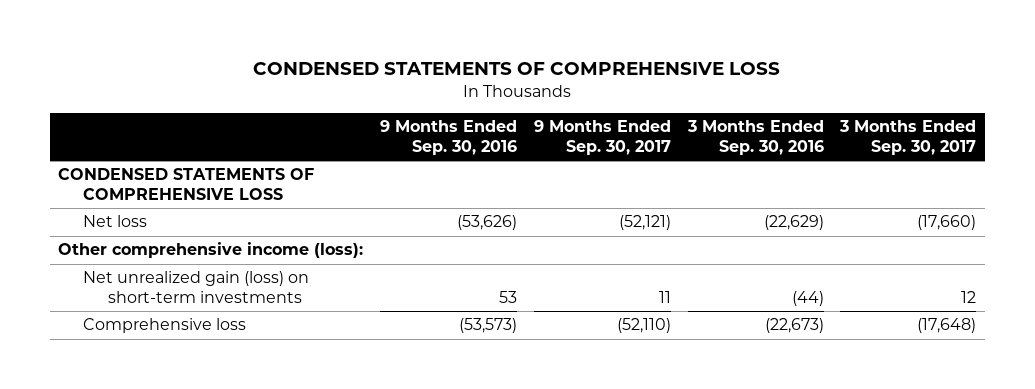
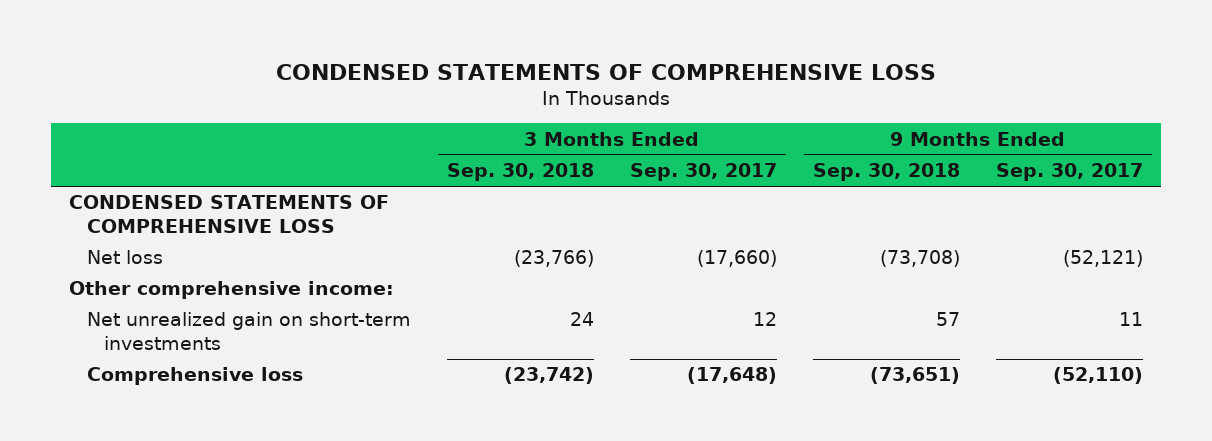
- | 9 Months Ended Sep. 30, 2016 | 9 Months Ended Sep. 30, 2017 | 3 Months Ended Sep. 30, 2016 | 3 Months Ended Sep. 30, 2017
+ | 3 Months Ended Sep. 30, 2018 | 3 Months Ended Sep. 30, 2017 | 9 Months Ended Sep. 30, 2018 | 9 Months Ended Sep. 30, 2017
- Other comprehensive income (loss):
- Net unrealized gain (loss) on short-term investments | 53 | 11 | (44) | 12
+ Other comprehensive income:
+ Net unrealized gain on short-term investments | 24 | 12 | 57 | 11

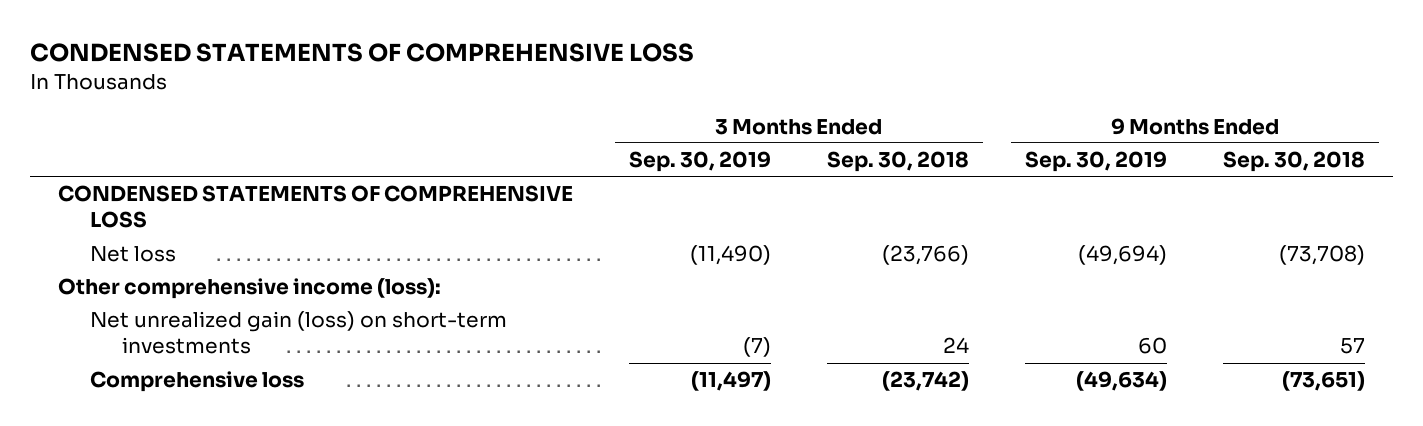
- | 3 Months Ended Sep. 30, 2018 | 3 Months Ended Sep. 30, 2017 | 9 Months Ended Sep. 30, 2018 | 9 Months Ended Sep. 30, 2017
+ | 3 Months Ended Sep. 30, 2019 | 3 Months Ended Sep. 30, 2018 | 9 Months Ended Sep. 30, 2019 | 9 Months Ended Sep. 30, 2018
- Other comprehensive income:
- Net unrealized gain on short-term investments | 24 | 12 | 57 | 11
+ Other comprehensive income (loss):
+ Net unrealized gain (loss) on short-term investments | (7) | 24 | 60 | 57

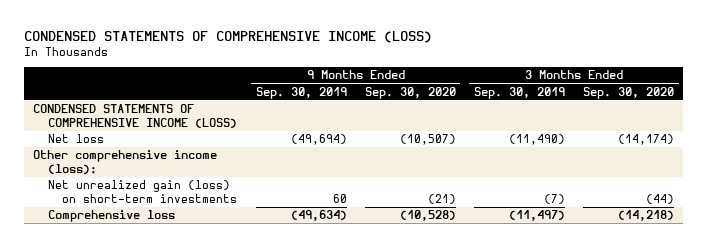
- CONDENSED STATEMENTS OF COMPREHENSIVE LOSS
+ CONDENSED STATEMENTS OF COMPREHENSIVE INCOME (LOSS)
- | 3 Months Ended Sep. 30, 2019 | 3 Months Ended Sep. 30, 2018 | 9 Months Ended Sep. 30, 2019 | 9 Months Ended Sep. 30, 2018
+ | 9 Months Ended Sep. 30, 2019 | 9 Months Ended Sep. 30, 2020 | 3 Months Ended Sep. 30, 2019 | 3 Months Ended Sep. 30, 2020
- CONDENSED STATEMENTS OF COMPREHENSIVE LOSS
+ CONDENSED STATEMENTS OF COMPREHENSIVE INCOME (LOSS)

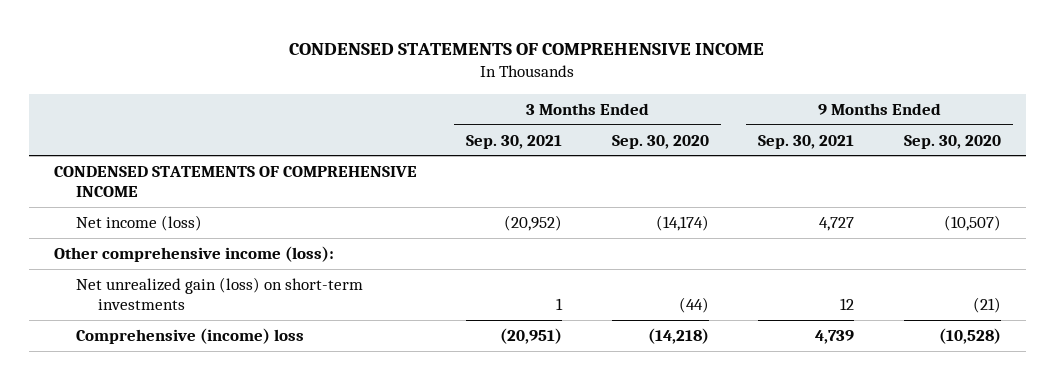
- CONDENSED STATEMENTS OF COMPREHENSIVE INCOME (LOSS)
+ CONDENSED STATEMENTS OF COMPREHENSIVE INCOME
- | 9 Months Ended Sep. 30, 2019 | 9 Months Ended Sep. 30, 2020 | 3 Months Ended Sep. 30, 2019 | 3 Months Ended Sep. 30, 2020
+ | 3 Months Ended Sep. 30, 2021 | 3 Months Ended Sep. 30, 2020 | 9 Months Ended Sep. 30, 2021 | 9 Months Ended Sep. 30, 2020
- CONDENSED STATEMENTS OF COMPREHENSIVE INCOME (LOSS)
- Net loss | (49,694) | (10,507) | (11,490) | (14,174)
+ CONDENSED STATEMENTS OF COMPREHENSIVE INCOME
+ Net income (loss) | (20,952) | (14,174) | 4,727 | (10,507)
- Comprehensive loss | (49,634) | (10,528) | (11,497) | (14,218)
+ Comprehensive (income) loss | (20,951) | (14,218) | 4,739 | (10,528)

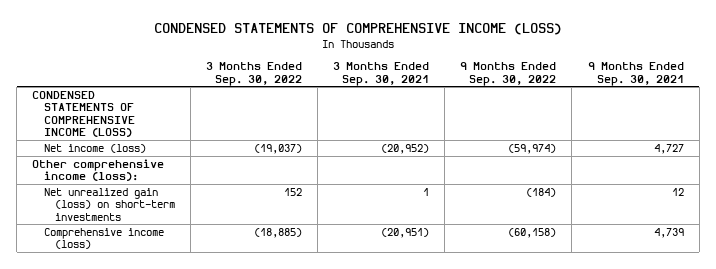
- CONDENSED STATEMENTS OF COMPREHENSIVE INCOME
+ CONDENSED STATEMENTS OF COMPREHENSIVE INCOME (LOSS)
- | 3 Months Ended Sep. 30, 2021 | 3 Months Ended Sep. 30, 2020 | 9 Months Ended Sep. 30, 2021 | 9 Months Ended Sep. 30, 2020
+ | 3 Months Ended Sep. 30, 2022 | 3 Months Ended Sep. 30, 2021 | 9 Months Ended Sep. 30, 2022 | 9 Months Ended Sep. 30, 2021
- CONDENSED STATEMENTS OF COMPREHENSIVE INCOME
+ CONDENSED STATEMENTS OF COMPREHENSIVE INCOME (LOSS)
- Comprehensive (income) loss | (20,951) | (14,218) | 4,739 | (10,528)
+ Comprehensive income (loss) | (18,885) | (20,951) | (60,158) | 4,739

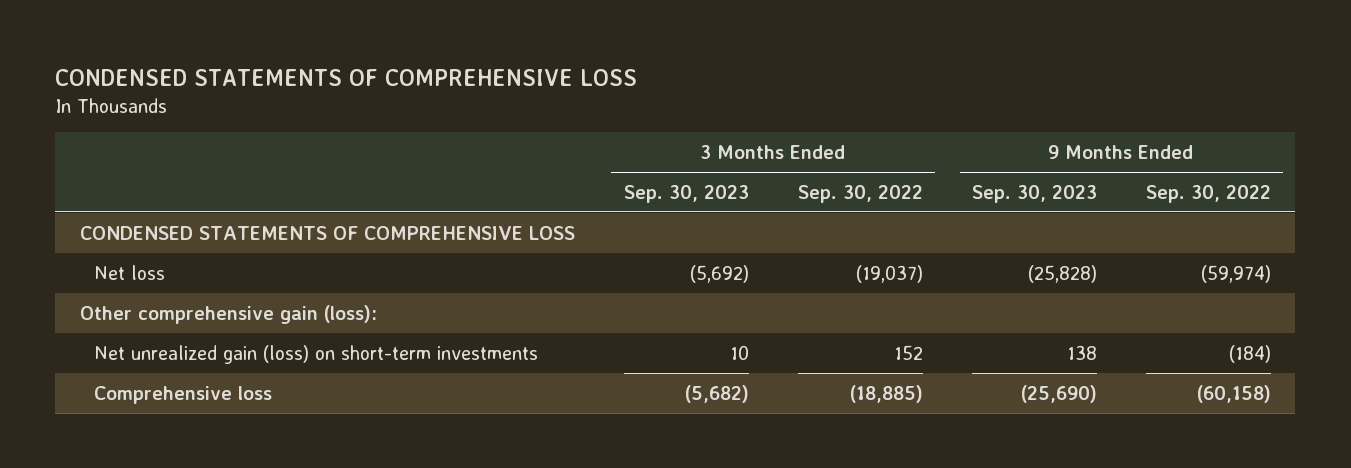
- CONDENSED STATEMENTS OF COMPREHENSIVE INCOME (LOSS)
+ CONDENSED STATEMENTS OF COMPREHENSIVE LOSS
- | 3 Months Ended Sep. 30, 2022 | 3 Months Ended Sep. 30, 2021 | 9 Months Ended Sep. 30, 2022 | 9 Months Ended Sep. 30, 2021
+ | 3 Months Ended Sep. 30, 2023 | 3 Months Ended Sep. 30, 2022 | 9 Months Ended Sep. 30, 2023 | 9 Months Ended Sep. 30, 2022
- CONDENSED STATEMENTS OF COMPREHENSIVE INCOME (LOSS)
- Net income (loss) | (19,037) | (20,952) | (59,974) | 4,727
- Other comprehensive income (loss):
+ CONDENSED STATEMENTS OF COMPREHENSIVE LOSS
+ Net loss | (5,692) | (19,037) | (25,828) | (59,974)
+ Other comprehensive gain (loss):
- Comprehensive income (loss) | (18,885) | (20,951) | (60,158) | 4,739
+ Comprehensive loss | (5,682) | (18,885) | (25,690) | (60,158)

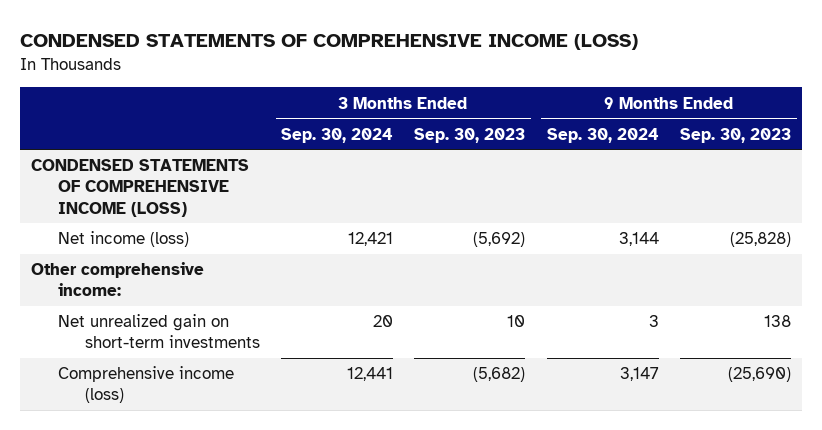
- CONDENSED STATEMENTS OF COMPREHENSIVE LOSS
+ CONDENSED STATEMENTS OF COMPREHENSIVE INCOME (LOSS)
- | 3 Months Ended Sep. 30, 2023 | 3 Months Ended Sep. 30, 2022 | 9 Months Ended Sep. 30, 2023 | 9 Months Ended Sep. 30, 2022
+ | 3 Months Ended Sep. 30, 2024 | 3 Months Ended Sep. 30, 2023 | 9 Months Ended Sep. 30, 2024 | 9 Months Ended Sep. 30, 2023
- CONDENSED STATEMENTS OF COMPREHENSIVE LOSS
- Net loss | (5,692) | (19,037) | (25,828) | (59,974)
- Other comprehensive gain (loss):
- Net unrealized gain (loss) on short-term investments | 10 | 152 | 138 | (184)
- Comprehensive loss | (5,682) | (18,885) | (25,690) | (60,158)
+ CONDENSED STATEMENTS OF COMPREHENSIVE INCOME (LOSS)
+ Net income (loss) | 12,421 | (5,692) | 3,144 | (25,828)
+ Other comprehensive income:
+ Net unrealized gain on short-term investments | 20 | 10 | 3 | 138
+ Comprehensive income (loss) | 12,441 | (5,682) | 3,147 | (25,690)

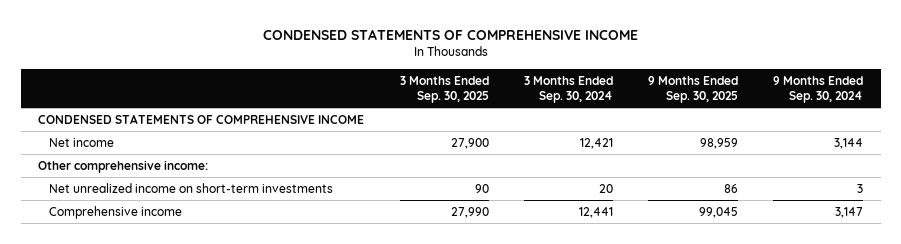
- CONDENSED STATEMENTS OF COMPREHENSIVE INCOME (LOSS)
+ CONDENSED STATEMENTS OF COMPREHENSIVE INCOME
- | 3 Months Ended Sep. 30, 2024 | 3 Months Ended Sep. 30, 2023 | 9 Months Ended Sep. 30, 2024 | 9 Months Ended Sep. 30, 2023
+ | 3 Months Ended Sep. 30, 2025 | 3 Months Ended Sep. 30, 2024 | 9 Months Ended Sep. 30, 2025 | 9 Months Ended Sep. 30, 2024
- CONDENSED STATEMENTS OF COMPREHENSIVE INCOME (LOSS)
- Net income (loss) | 12,421 | (5,692) | 3,144 | (25,828)
+ CONDENSED STATEMENTS OF COMPREHENSIVE INCOME
+ Net income | 27,900 | 12,421 | 98,959 | 3,144
- Net unrealized gain on short-term investments | 20 | 10 | 3 | 138
- Comprehensive income (loss) | 12,441 | (5,682) | 3,147 | (25,690)
+ Net unrealized income on short-term investments | 90 | 20 | 86 | 3
+ Comprehensive income | 27,990 | 12,441 | 99,045 | 3,147

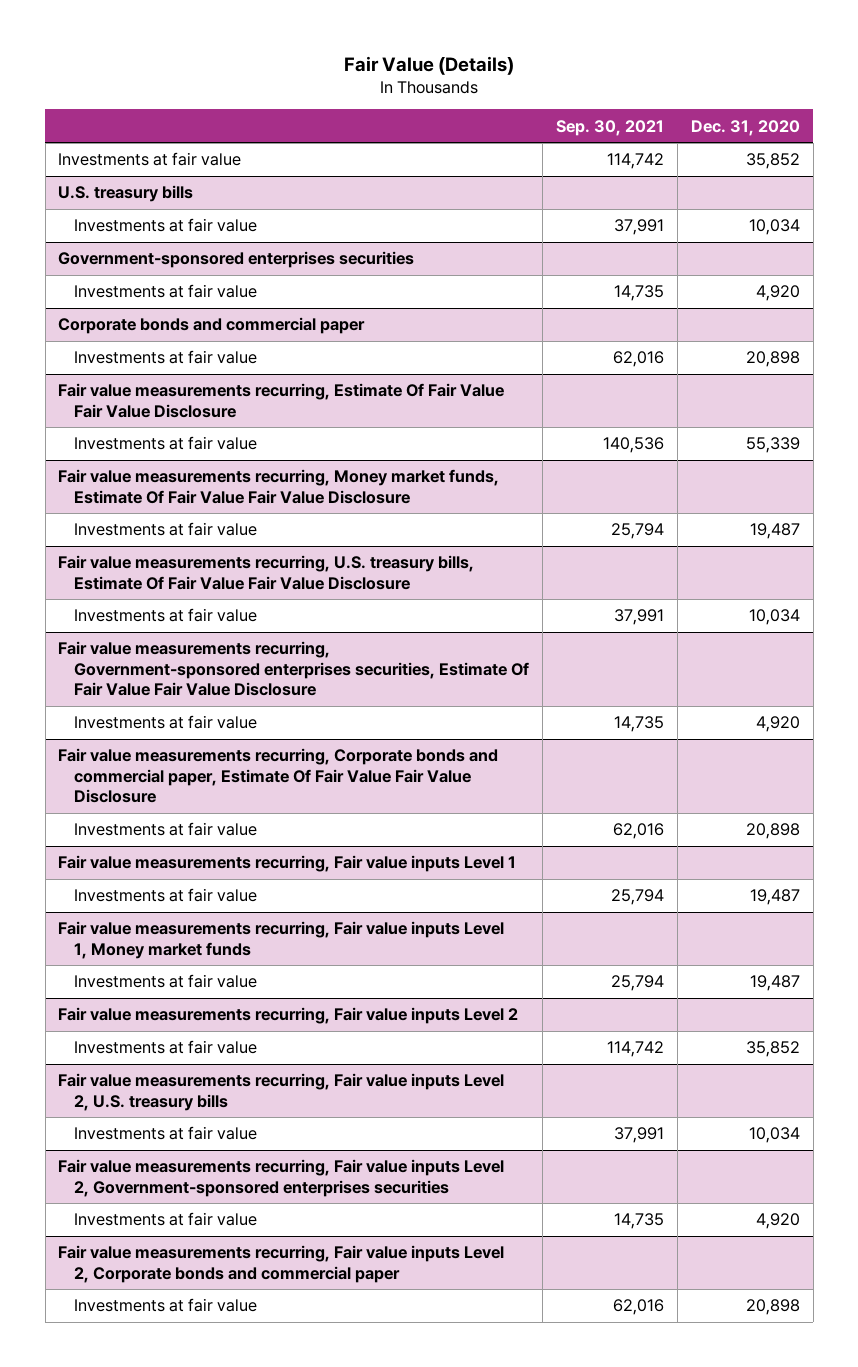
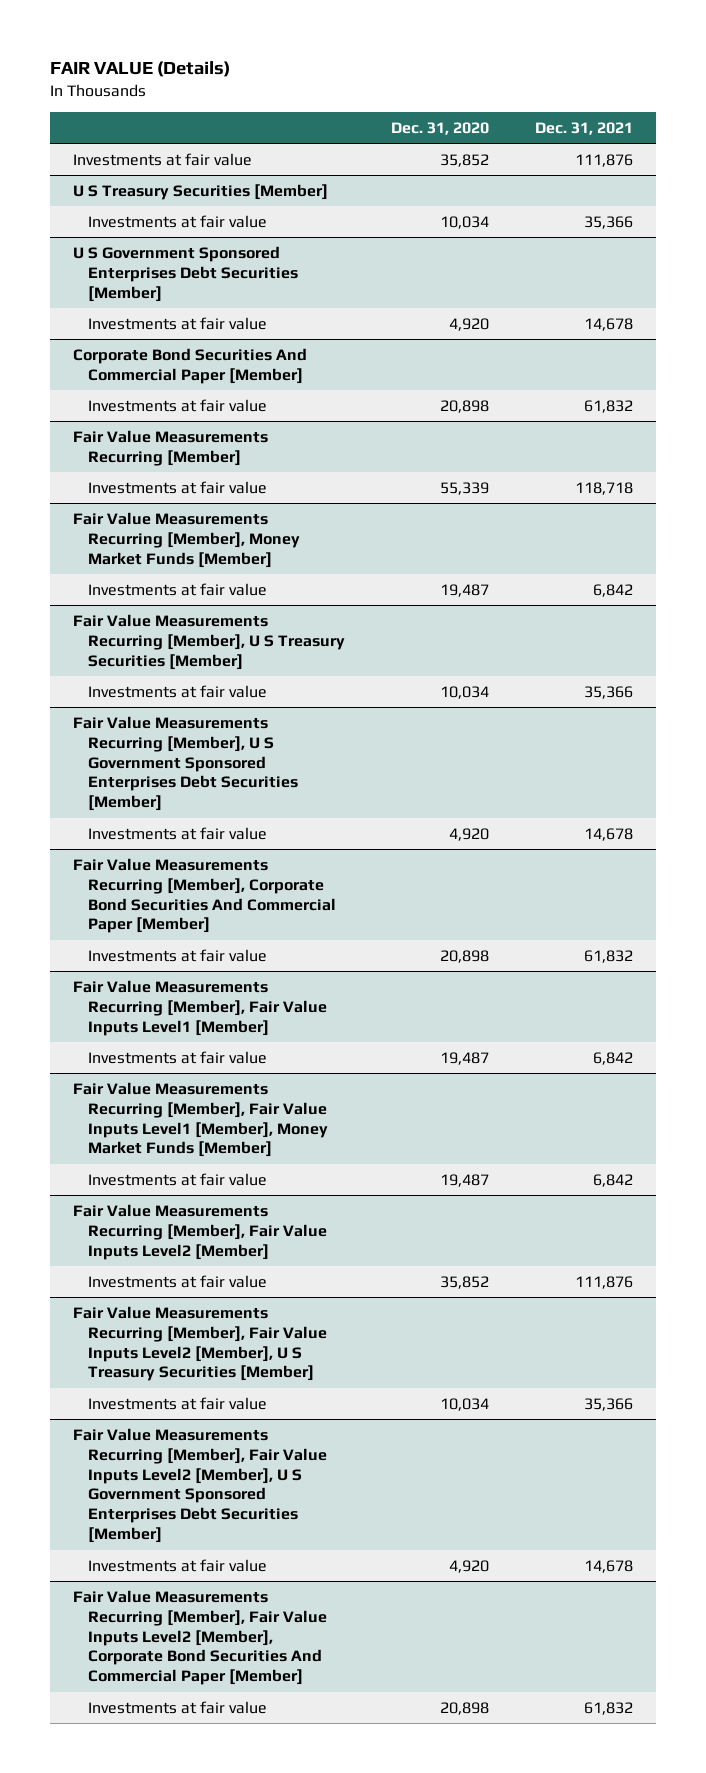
- Fair Value (Details)
+ FAIR VALUE (Details)
- | Sep. 30, 2021 | Dec. 31, 2020
+ | Dec. 31, 2020 | Dec. 31, 2021
- U.S. treasury bills
+ U S Treasury Securities [Member]
- Government-sponsored enterprises securities
+ U S Government Sponsored Enterprises Debt Securities [Member]
- Corporate bonds and commercial paper
+ Corporate Bond Securities And Commercial Paper [Member]
- Fair value measurements recurring, Estimate Of Fair Value Fair Value Disclosure
+ Fair Value Measurements Recurring [Member]
- Fair value measurements recurring, Money market funds, Estimate Of Fair Value Fair Value Disclosure
+ Fair Value Measurements Recurring [Member], Money Market Funds [Member]
- Fair value measurements recurring, U.S. treasury bills, Estimate Of Fair Value Fair Value Disclosure
+ Fair Value Measurements Recurring [Member], U S Treasury Securities [Member]
- Fair value measurements recurring, Government-sponsored enterprises securities, Estimate Of Fair Value Fair Value Disclosure
+ Fair Value Measurements Recurring [Member], U S Government Sponsored Enterprises Debt Securities [Member]
- Fair value measurements recurring, Corporate bonds and commercial paper, Estimate Of Fair Value Fair Value Disclosure
+ Fair Value Measurements Recurring [Member], Corporate Bond Securities And Commercial Paper [Member]
- Fair value measurements recurring, Fair value inputs Level 1
+ Fair Value Measurements Recurring [Member], Fair Value Inputs Level1 [Member]
- Fair value measurements recurring, Fair value inputs Level 1, Money market funds
+ Fair Value Measurements Recurring [Member], Fair Value Inputs Level1 [Member], Money Market Funds [Member]
- Fair value measurements recurring, Fair value inputs Level 2
+ Fair Value Measurements Recurring [Member], Fair Value Inputs Level2 [Member]
- Fair value measurements recurring, Fair value inputs Level 2, U.S. treasury bills
+ Fair Value Measurements Recurring [Member], Fair Value Inputs Level2 [Member], U S Treasury Securities [Member]
- Fair value measurements recurring, Fair value inputs Level 2, Government-sponsored enterprises securities
+ Fair Value Measurements Recurring [Member], Fair Value Inputs Level2 [Member], U S Government Sponsored Enterprises Debt Securities [Member]
- Fair value measurements recurring, Fair value inputs Level 2, Corporate bonds and commercial paper
+ Fair Value Measurements Recurring [Member], Fair Value Inputs Level2 [Member], Corporate Bond Securities And Commercial Paper [Member]

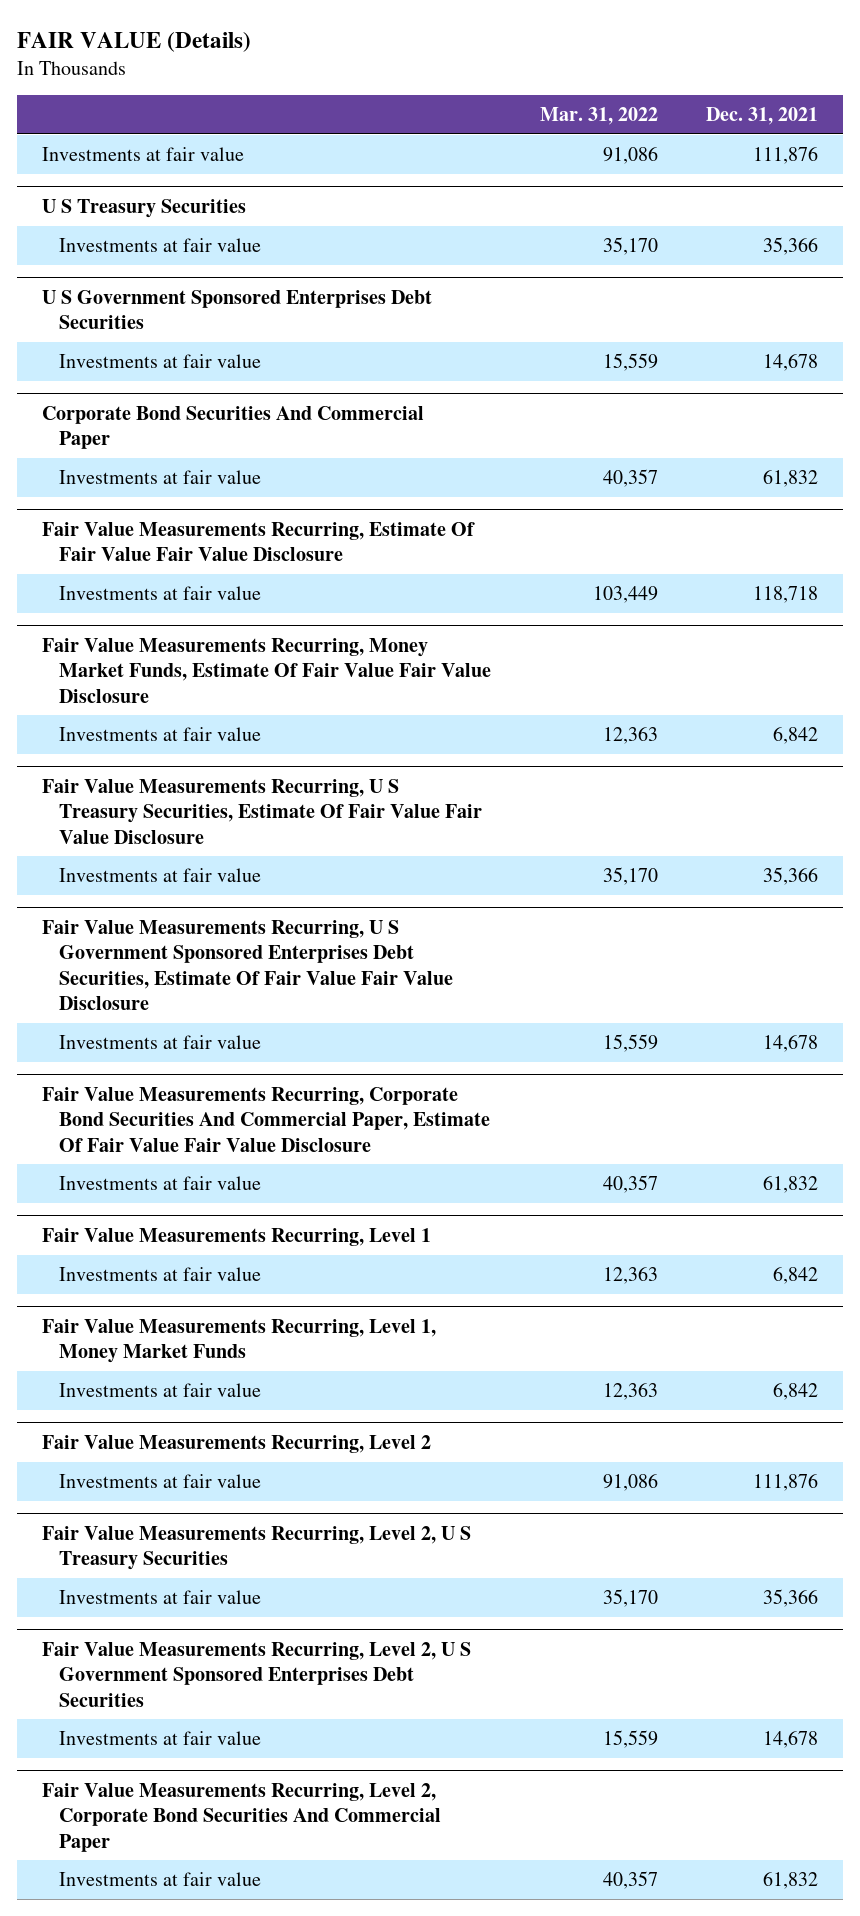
- | Dec. 31, 2020 | Dec. 31, 2021
+ | Mar. 31, 2022 | Dec. 31, 2021
- U S Treasury Securities [Member]
+ U S Treasury Securities
- U S Government Sponsored Enterprises Debt Securities [Member]
+ U S Government Sponsored Enterprises Debt Securities
- Corporate Bond Securities And Commercial Paper [Member]
+ Corporate Bond Securities And Commercial Paper
- Fair Value Measurements Recurring [Member]
+ Fair Value Measurements Recurring, Estimate Of Fair Value Fair Value Disclosure
- Fair Value Measurements Recurring [Member], Money Market Funds [Member]
+ Fair Value Measurements Recurring, Money Market Funds, Estimate Of Fair Value Fair Value Disclosure
- Fair Value Measurements Recurring [Member], U S Treasury Securities [Member]
+ Fair Value Measurements Recurring, U S Treasury Securities, Estimate Of Fair Value Fair Value Disclosure
- Fair Value Measurements Recurring [Member], U S Government Sponsored Enterprises Debt Securities [Member]
+ Fair Value Measurements Recurring, U S Government Sponsored Enterprises Debt Securities, Estimate Of Fair Value Fair Value Disclosure
- Fair Value Measurements Recurring [Member], Corporate Bond Securities And Commercial Paper [Member]
+ Fair Value Measurements Recurring, Corporate Bond Securities And Commercial Paper, Estimate Of Fair Value Fair Value Disclosure
- Fair Value Measurements Recurring [Member], Fair Value Inputs Level1 [Member]
+ Fair Value Measurements Recurring, Level 1
- Fair Value Measurements Recurring [Member], Fair Value Inputs Level1 [Member], Money Market Funds [Member]
+ Fair Value Measurements Recurring, Level 1, Money Market Funds
- Fair Value Measurements Recurring [Member], Fair Value Inputs Level2 [Member]
+ Fair Value Measurements Recurring, Level 2
- Fair Value Measurements Recurring [Member], Fair Value Inputs Level2 [Member], U S Treasury Securities [Member]
+ Fair Value Measurements Recurring, Level 2, U S Treasury Securities
- Fair Value Measurements Recurring [Member], Fair Value Inputs Level2 [Member], U S Government Sponsored Enterprises Debt Securities [Member]
+ Fair Value Measurements Recurring, Level 2, U S Government Sponsored Enterprises Debt Securities
- Fair Value Measurements Recurring [Member], Fair Value Inputs Level2 [Member], Corporate Bond Securities And Commercial Paper [Member]
+ Fair Value Measurements Recurring, Level 2, Corporate Bond Securities And Commercial Paper

